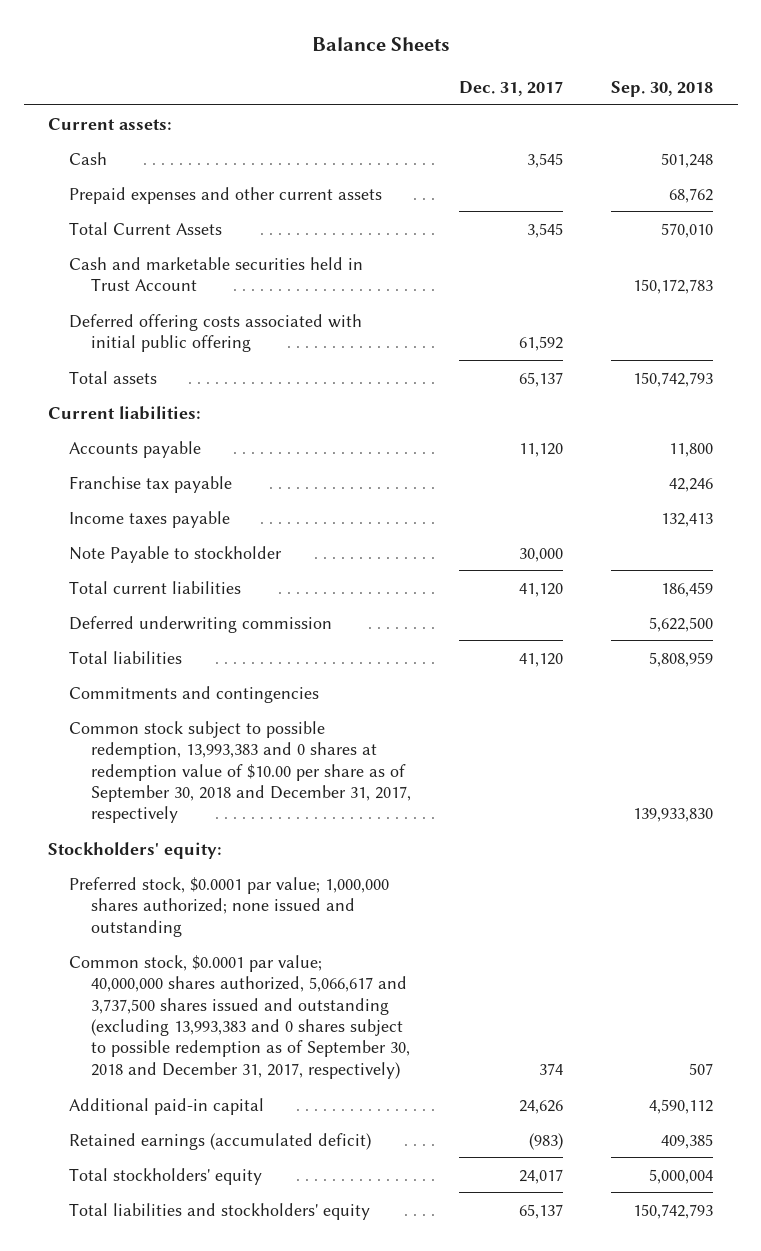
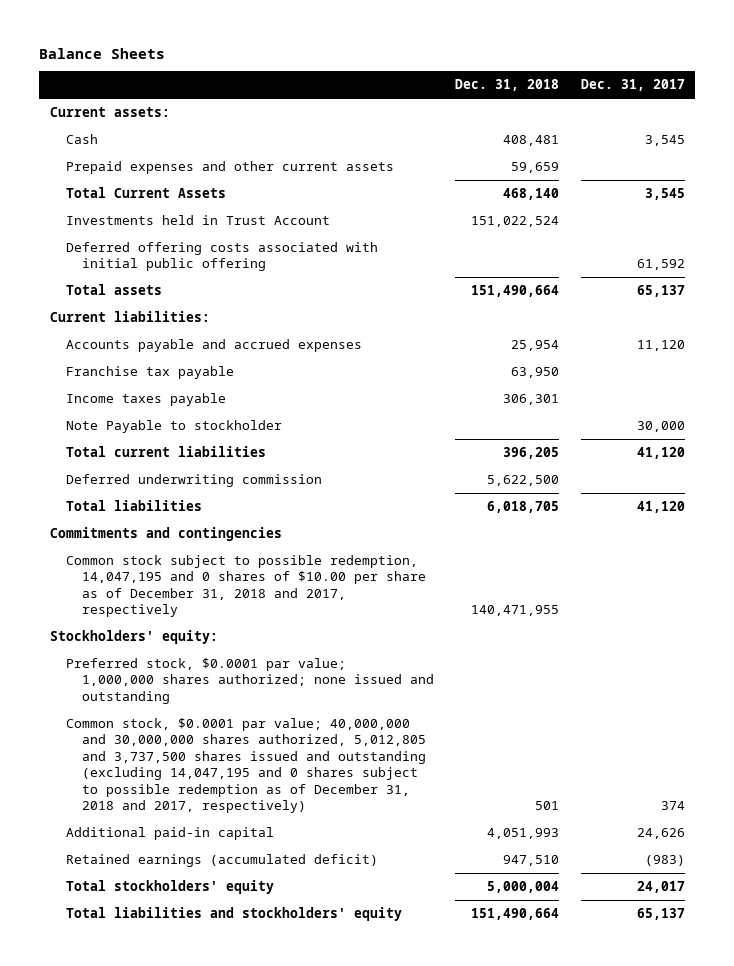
- | Dec. 31, 2017 | Sep. 30, 2018
+ | Dec. 31, 2018 | Dec. 31, 2017
- Cash and marketable securities held in Trust Account | | 150,172,783
+ Investments held in Trust Account | 151,022,524 |
- Accounts payable | 11,120 | 11,800
+ Accounts payable and accrued expenses | 25,954 | 11,120
- Common stock subject to possible redemption, 13,993,383 and 0 shares at redemption value of $10.00 per share as of September 30, 2018 and December 31, 2017, respectively | | 139,933,830
+ Common stock subject to possible redemption, 14,047,195 and 0 shares of $10.00 per share as of December 31, 2018 and 2017, respectively | 140,471,955 |
- Common stock, $0.0001 par value; 40,000,000 shares authorized, 5,066,617 and 3,737,500 shares issued and outstanding (excluding 13,993,383 and 0 shares subject to possible redemption as of September 30, 2018 and December 31, 2017, respectively) | 374 | 507
+ Common stock, $0.0001 par value; 40,000,000 and 30,000,000 shares authorized, 5,012,805 and 3,737,500 shares issued and outstanding (excluding 14,047,195 and 0 shares subject to possible redemption as of December 31, 2018 and 2017, respectively) | 501 | 374

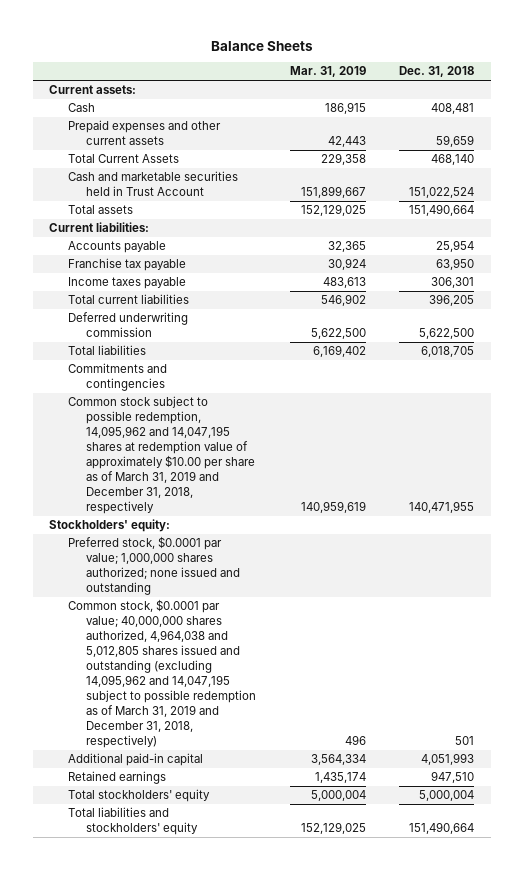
- | Dec. 31, 2018 | Dec. 31, 2017
+ | Mar. 31, 2019 | Dec. 31, 2018
- Investments held in Trust Account | 151,022,524 |
- Deferred offering costs associated with initial public offering | | 61,592
+ Cash and marketable securities held in Trust Account | 151,899,667 | 151,022,524
- Accounts payable and accrued expenses | 25,954 | 11,120
+ Accounts payable | 32,365 | 25,954
- Note Payable to stockholder | | 30,000
- Common stock subject to possible redemption, 14,047,195 and 0 shares of $10.00 per share as of December 31, 2018 and 2017, respectively | 140,471,955 |
+ Common stock subject to possible redemption, 14,095,962 and 14,047,195 shares at redemption value of approximately $10.00 per share as of March 31, 2019 and December 31, 2018, respectively | 140,959,619 | 140,471,955
- Common stock, $0.0001 par value; 40,000,000 and 30,000,000 shares authorized, 5,012,805 and 3,737,500 shares issued and outstanding (excluding 14,047,195 and 0 shares subject to possible redemption as of December 31, 2018 and 2017, respectively) | 501 | 374
+ Common stock, $0.0001 par value; 40,000,000 shares authorized, 4,964,038 and 5,012,805 shares issued and outstanding (excluding 14,095,962 and 14,047,195 subject to possible redemption as of March 31, 2019 and December 31, 2018, respectively) | 496 | 501
- Retained earnings (accumulated deficit) | 947,510 | (983)
+ Retained earnings | 1,435,174 | 947,510

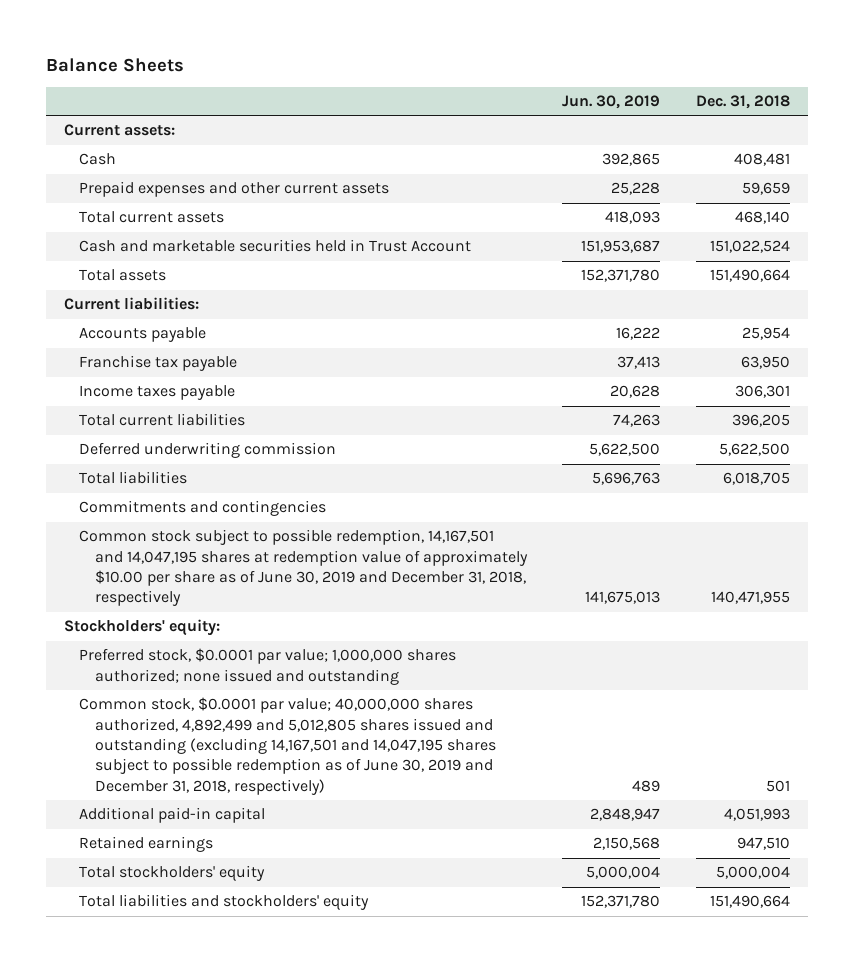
- | Mar. 31, 2019 | Dec. 31, 2018
+ | Jun. 30, 2019 | Dec. 31, 2018
- Total Current Assets | 229,358 | 468,140
+ Total current assets | 418,093 | 468,140
- Common stock subject to possible redemption, 14,095,962 and 14,047,195 shares at redemption value of approximately $10.00 per share as of March 31, 2019 and December 31, 2018, respectively | 140,959,619 | 140,471,955
+ Common stock subject to possible redemption, 14,167,501 and 14,047,195 shares at redemption value of approximately $10.00 per share as of June 30, 2019 and December 31, 2018, respectively | 141,675,013 | 140,471,955
- Common stock, $0.0001 par value; 40,000,000 shares authorized, 4,964,038 and 5,012,805 shares issued and outstanding (excluding 14,095,962 and 14,047,195 subject to possible redemption as of March 31, 2019 and December 31, 2018, respectively) | 496 | 501
+ Common stock, $0.0001 par value; 40,000,000 shares authorized, 4,892,499 and 5,012,805 shares issued and outstanding (excluding 14,167,501 and 14,047,195 shares subject to possible redemption as of June 30, 2019 and December 31, 2018, respectively) | 489 | 501

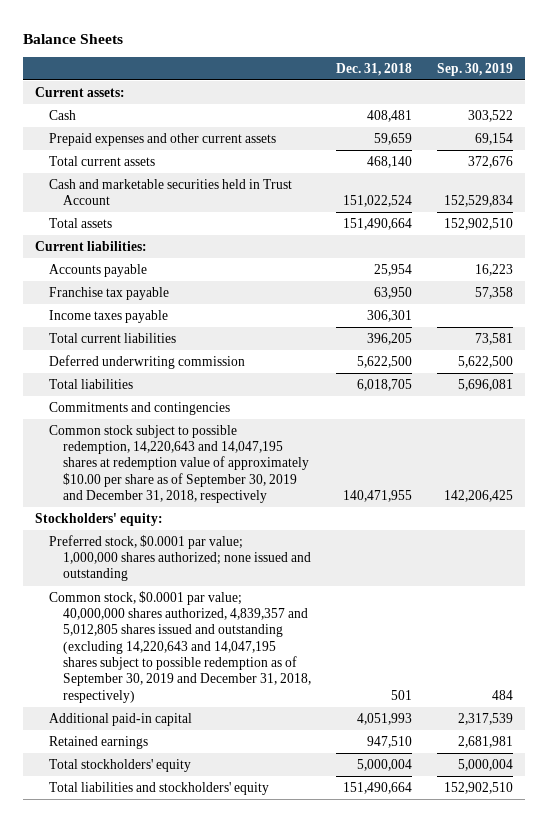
- | Jun. 30, 2019 | Dec. 31, 2018
+ | Dec. 31, 2018 | Sep. 30, 2019
- Common stock subject to possible redemption, 14,167,501 and 14,047,195 shares at redemption value of approximately $10.00 per share as of June 30, 2019 and December 31, 2018, respectively | 141,675,013 | 140,471,955
+ Common stock subject to possible redemption, 14,220,643 and 14,047,195 shares at redemption value of approximately $10.00 per share as of September 30, 2019 and December 31, 2018, respectively | 140,471,955 | 142,206,425
- Common stock, $0.0001 par value; 40,000,000 shares authorized, 4,892,499 and 5,012,805 shares issued and outstanding (excluding 14,167,501 and 14,047,195 shares subject to possible redemption as of June 30, 2019 and December 31, 2018, respectively) | 489 | 501
+ Common stock, $0.0001 par value; 40,000,000 shares authorized, 4,839,357 and 5,012,805 shares issued and outstanding (excluding 14,220,643 and 14,047,195 shares subject to possible redemption as of September 30, 2019 and December 31, 2018, respectively) | 501 | 484

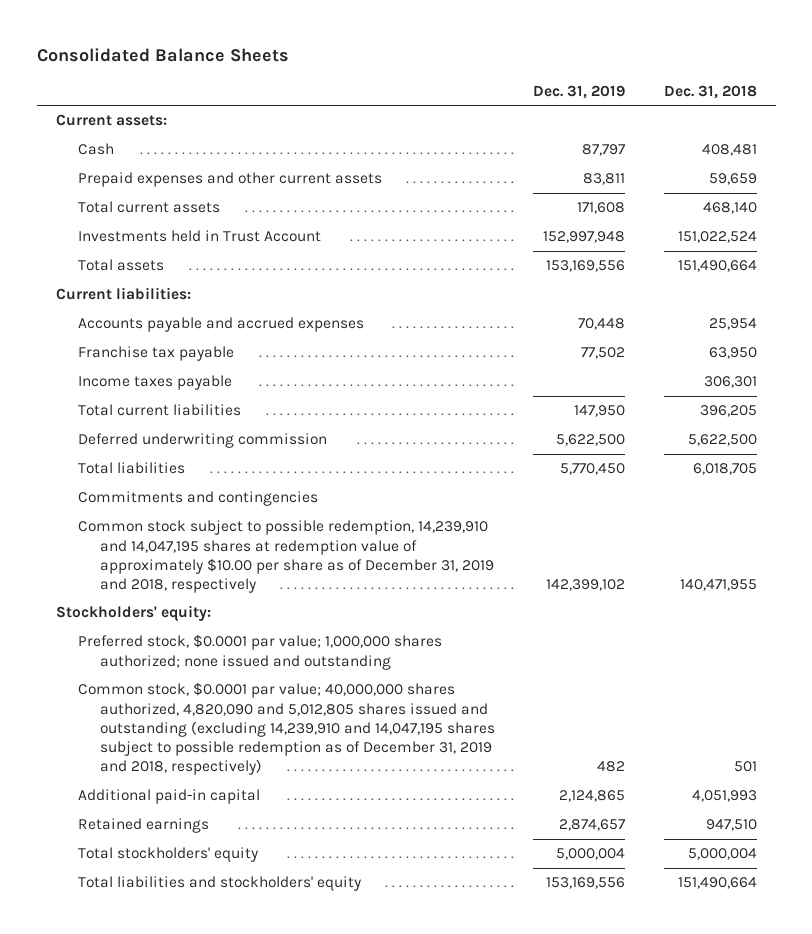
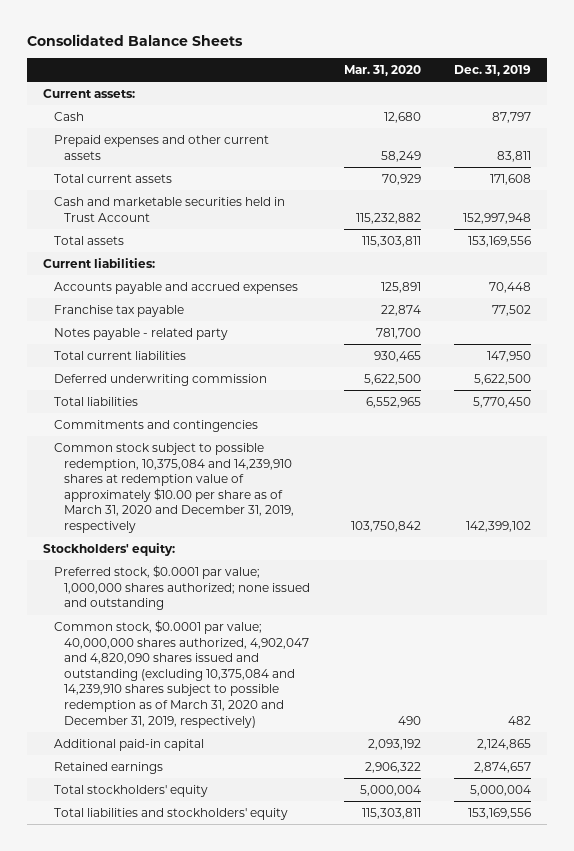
- | Dec. 31, 2019 | Dec. 31, 2018
+ | Mar. 31, 2020 | Dec. 31, 2019
- Investments held in Trust Account | 152,997,948 | 151,022,524
+ Cash and marketable securities held in Trust Account | 115,232,882 | 152,997,948
- Income taxes payable | | 306,301
+ Notes payable - related party | 781,700 |
- Common stock subject to possible redemption, 14,239,910 and 14,047,195 shares at redemption value of approximately $10.00 per share as of December 31, 2019 and 2018, respectively | 142,399,102 | 140,471,955
+ Common stock subject to possible redemption, 10,375,084 and 14,239,910 shares at redemption value of approximately $10.00 per share as of March 31, 2020 and December 31, 2019, respectively | 103,750,842 | 142,399,102
- Common stock, $0.0001 par value; 40,000,000 shares authorized, 4,820,090 and 5,012,805 shares issued and outstanding (excluding 14,239,910 and 14,047,195 shares subject to possible redemption as of December 31, 2019 and 2018, respectively) | 482 | 501
+ Common stock, $0.0001 par value; 40,000,000 shares authorized, 4,902,047 and 4,820,090 shares issued and outstanding (excluding 10,375,084 and 14,239,910 shares subject to possible redemption as of March 31, 2020 and December 31, 2019, respectively) | 490 | 482

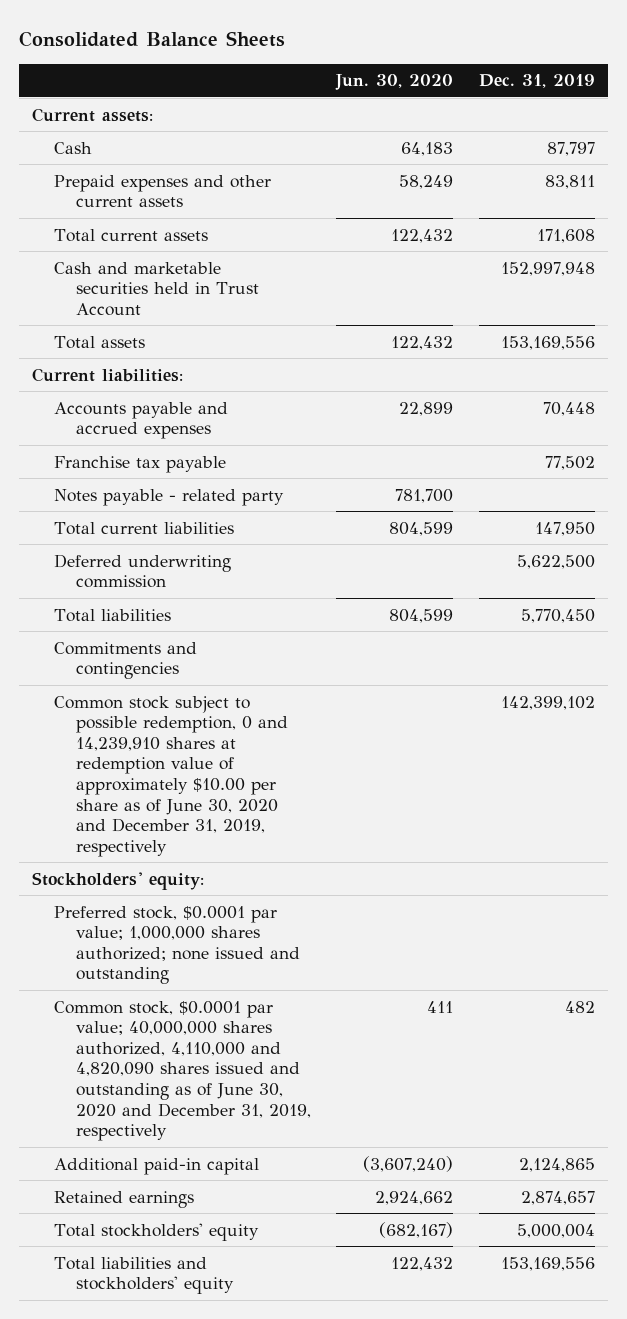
- | Mar. 31, 2020 | Dec. 31, 2019
+ | Jun. 30, 2020 | Dec. 31, 2019
- Common stock subject to possible redemption, 10,375,084 and 14,239,910 shares at redemption value of approximately $10.00 per share as of March 31, 2020 and December 31, 2019, respectively | 103,750,842 | 142,399,102
+ Common stock subject to possible redemption, 0 and 14,239,910 shares at redemption value of approximately $10.00 per share as of June 30, 2020 and December 31, 2019, respectively | | 142,399,102
- Common stock, $0.0001 par value; 40,000,000 shares authorized, 4,902,047 and 4,820,090 shares issued and outstanding (excluding 10,375,084 and 14,239,910 shares subject to possible redemption as of March 31, 2020 and December 31, 2019, respectively) | 490 | 482
+ Common stock, $0.0001 par value; 40,000,000 shares authorized, 4,110,000 and 4,820,090 shares issued and outstanding as of June 30, 2020 and December 31, 2019, respectively | 411 | 482

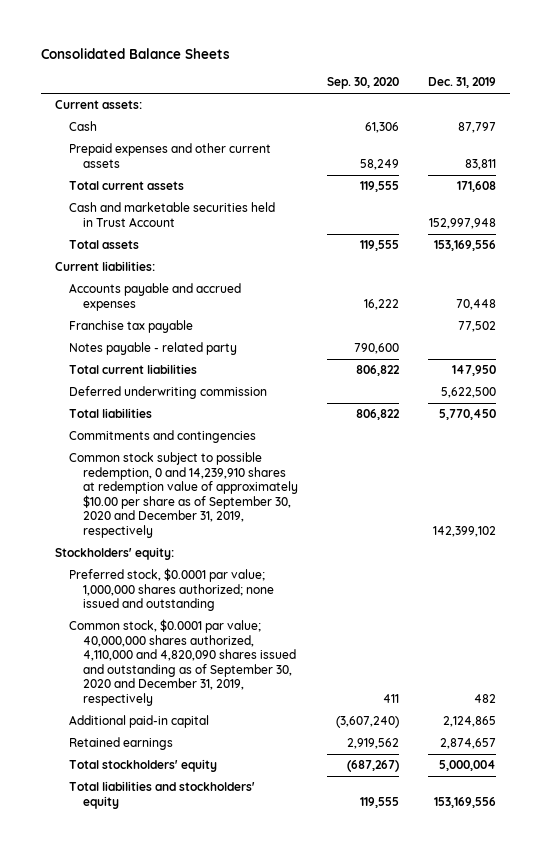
- | Jun. 30, 2020 | Dec. 31, 2019
+ | Sep. 30, 2020 | Dec. 31, 2019
- Common stock subject to possible redemption, 0 and 14,239,910 shares at redemption value of approximately $10.00 per share as of June 30, 2020 and December 31, 2019, respectively | | 142,399,102
+ Common stock subject to possible redemption, 0 and 14,239,910 shares at redemption value of approximately $10.00 per share as of September 30, 2020 and December 31, 2019, respectively | | 142,399,102
- Common stock, $0.0001 par value; 40,000,000 shares authorized, 4,110,000 and 4,820,090 shares issued and outstanding as of June 30, 2020 and December 31, 2019, respectively | 411 | 482
+ Common stock, $0.0001 par value; 40,000,000 shares authorized, 4,110,000 and 4,820,090 shares issued and outstanding as of September 30, 2020 and December 31, 2019, respectively | 411 | 482

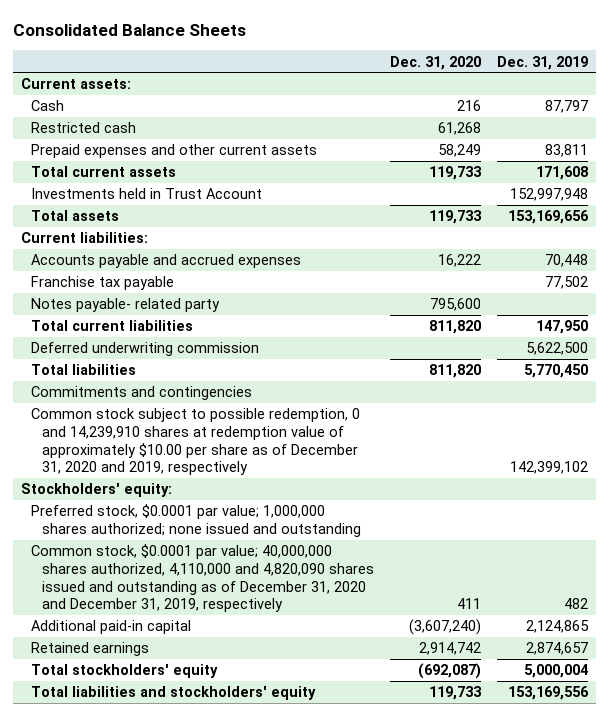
- | Sep. 30, 2020 | Dec. 31, 2019
+ | Dec. 31, 2020 | Dec. 31, 2019
+ Restricted cash | 61,268 |
- Cash and marketable securities held in Trust Account | | 152,997,948
- Total assets | 119,555 | 153,169,556
+ Investments held in Trust Account | | 152,997,948
+ Total assets | 119,733 | 153,169,656
- Notes payable - related party | 790,600 |
+ Notes payable- related party | 795,600 |
- Common stock subject to possible redemption, 0 and 14,239,910 shares at redemption value of approximately $10.00 per share as of September 30, 2020 and December 31, 2019, respectively | | 142,399,102
+ Common stock subject to possible redemption, 0 and 14,239,910 shares at redemption value of approximately $10.00 per share as of December 31, 2020 and 2019, respectively | | 142,399,102
- Common stock, $0.0001 par value; 40,000,000 shares authorized, 4,110,000 and 4,820,090 shares issued and outstanding as of September 30, 2020 and December 31, 2019, respectively | 411 | 482
+ Common stock, $0.0001 par value; 40,000,000 shares authorized, 4,110,000 and 4,820,090 shares issued and outstanding as of December 31, 2020 and December 31, 2019, respectively | 411 | 482

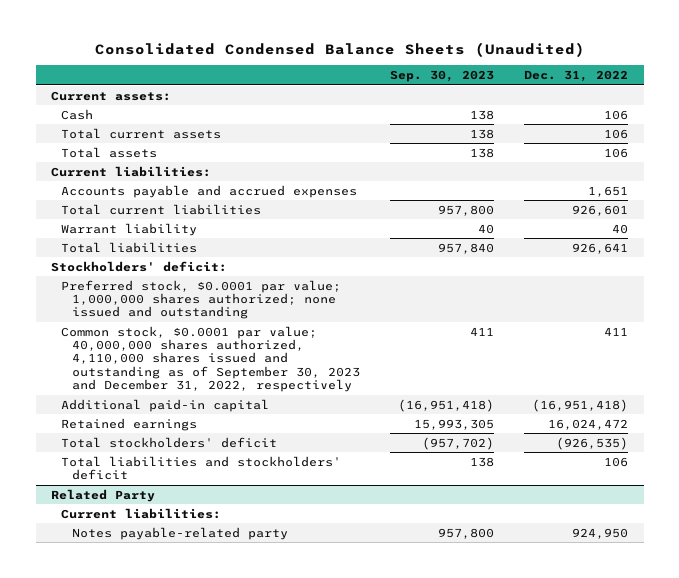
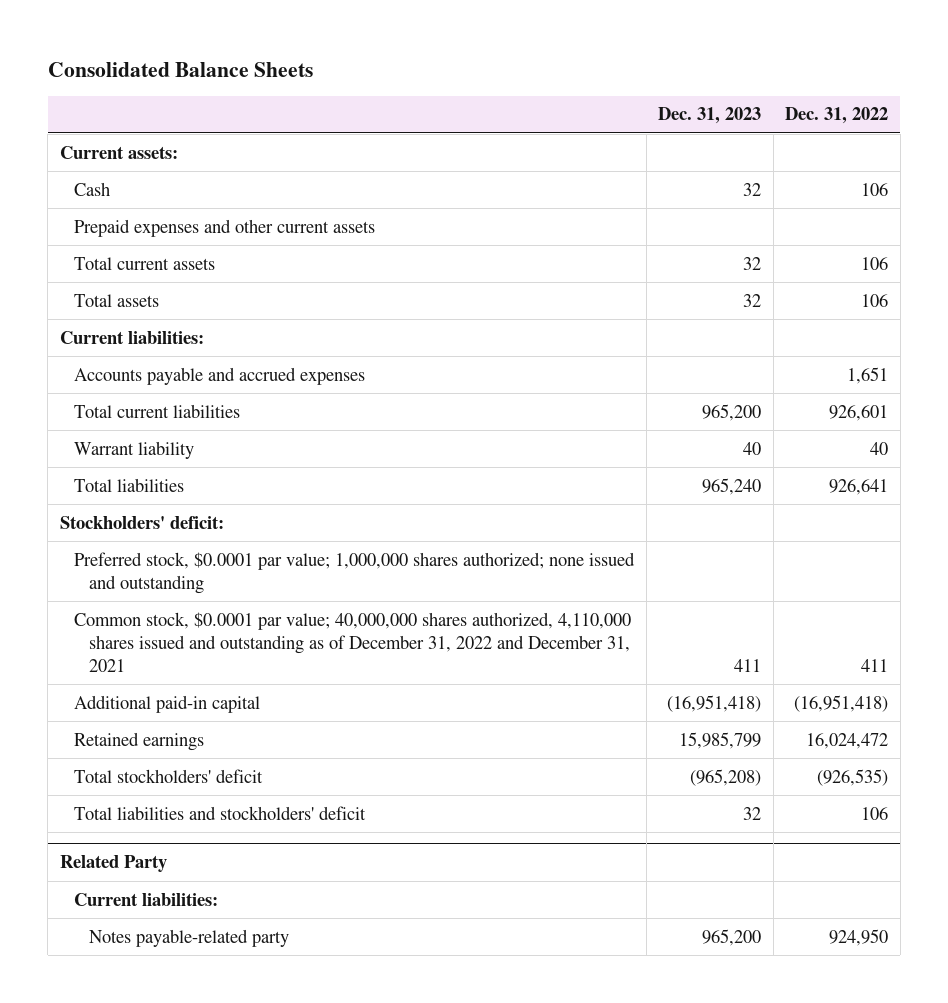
- Consolidated Condensed Balance Sheets (Unaudited)
+ Consolidated Balance Sheets
- | Sep. 30, 2023 | Dec. 31, 2022
+ | Dec. 31, 2023 | Dec. 31, 2022
+ Prepaid expenses and other current assets
- Common stock, $0.0001 par value; 40,000,000 shares authorized, 4,110,000 shares issued and outstanding as of September 30, 2023 and December 31, 2022, respectively | 411 | 411
+ Common stock, $0.0001 par value; 40,000,000 shares authorized, 4,110,000 shares issued and outstanding as of December 31, 2022 and December 31, 2021 | 411 | 411

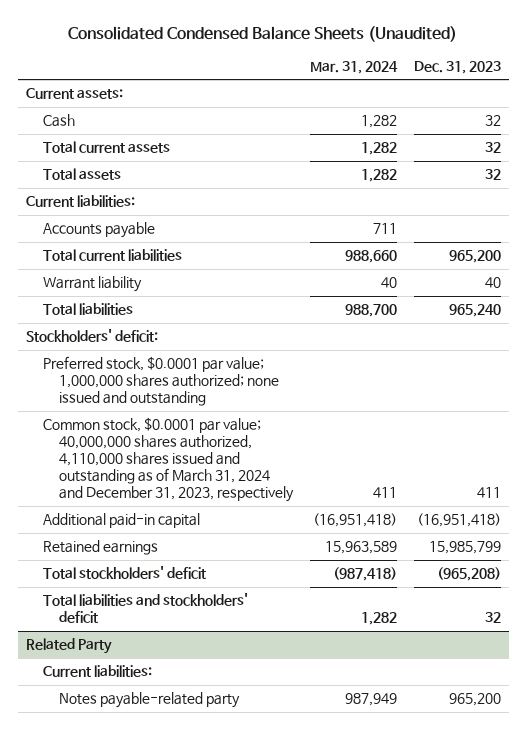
- Consolidated Balance Sheets
+ Consolidated Condensed Balance Sheets (Unaudited)
- | Dec. 31, 2023 | Dec. 31, 2022
+ | Mar. 31, 2024 | Dec. 31, 2023
- Prepaid expenses and other current assets
- Accounts payable and accrued expenses | | 1,651
+ Accounts payable | 711 |
- Common stock, $0.0001 par value; 40,000,000 shares authorized, 4,110,000 shares issued and outstanding as of December 31, 2022 and December 31, 2021 | 411 | 411
+ Common stock, $0.0001 par value; 40,000,000 shares authorized, 4,110,000 shares issued and outstanding as of March 31, 2024 and December 31, 2023, respectively | 411 | 411

